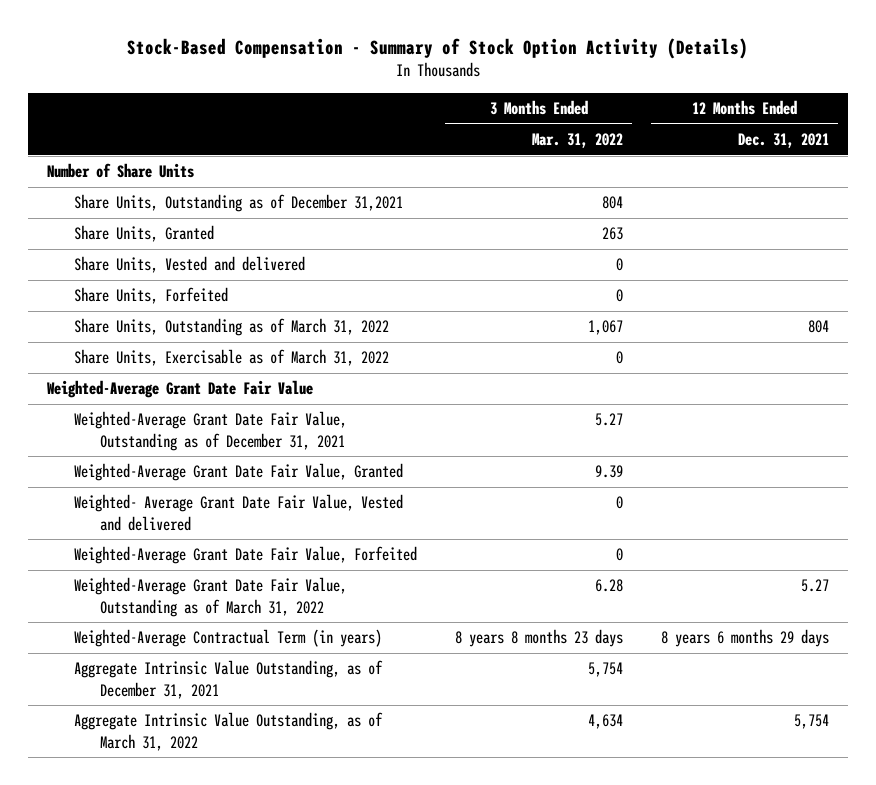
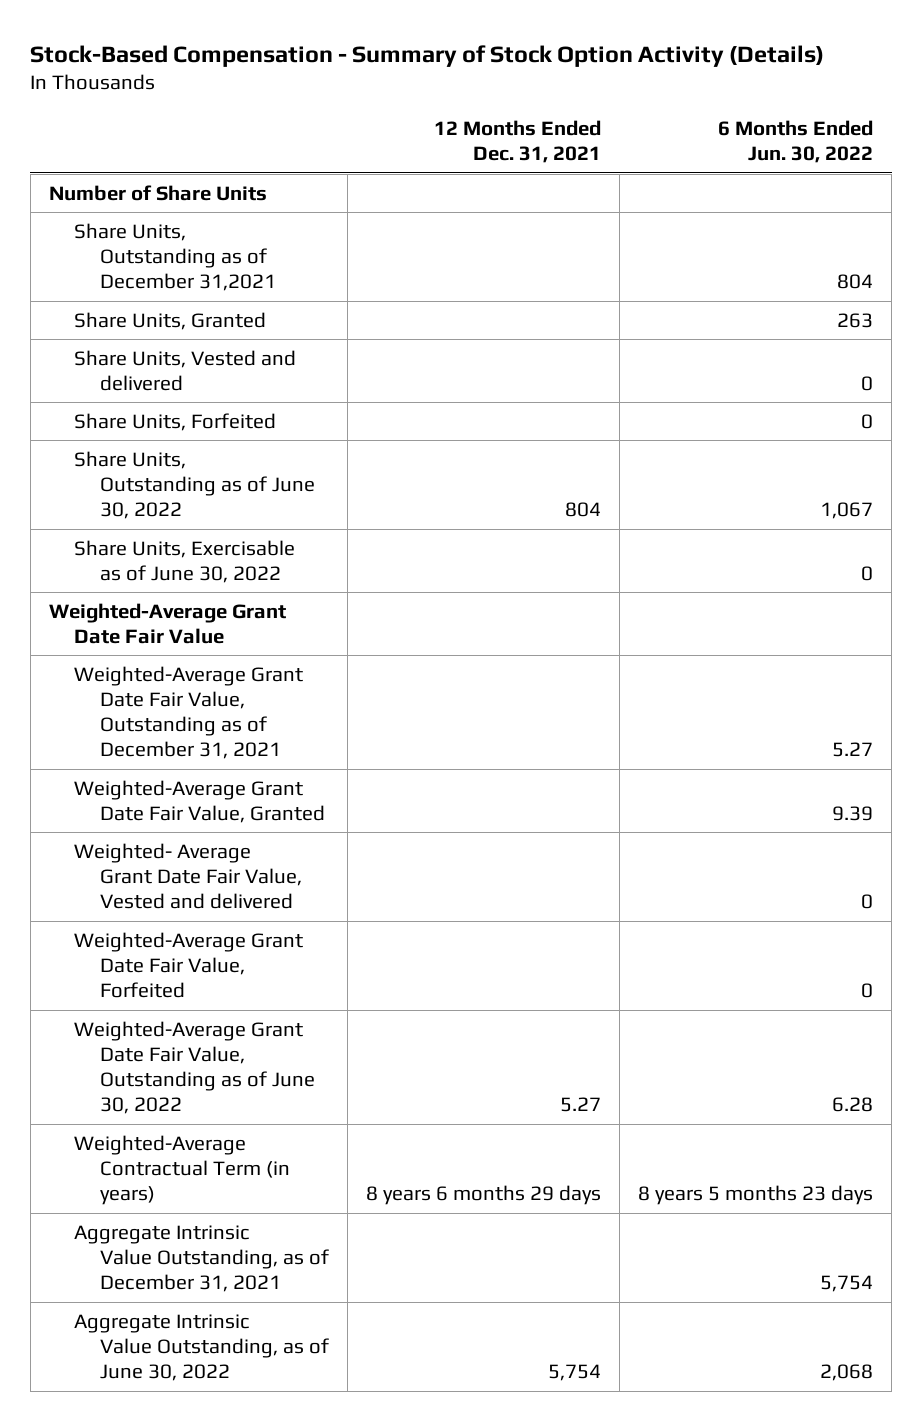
- | 3 Months Ended Mar. 31, 2022 | 12 Months Ended Dec. 31, 2021
+ | 12 Months Ended Dec. 31, 2021 | 6 Months Ended Jun. 30, 2022
- Share Units, Outstanding as of March 31, 2022 | 1,067 | 804
- Share Units, Exercisable as of March 31, 2022 | 0 |
+ Share Units, Outstanding as of June 30, 2022 | 804 | 1,067
+ Share Units, Exercisable as of June 30, 2022 | | 0
- Weighted-Average Grant Date Fair Value, Outstanding as of March 31, 2022 | 6.28 | 5.27
+ Weighted-Average Grant Date Fair Value, Outstanding as of June 30, 2022 | 5.27 | 6.28
- Aggregate Intrinsic Value Outstanding, as of March 31, 2022 | 4,634 | 5,754
+ Aggregate Intrinsic Value Outstanding, as of June 30, 2022 | 5,754 | 2,068

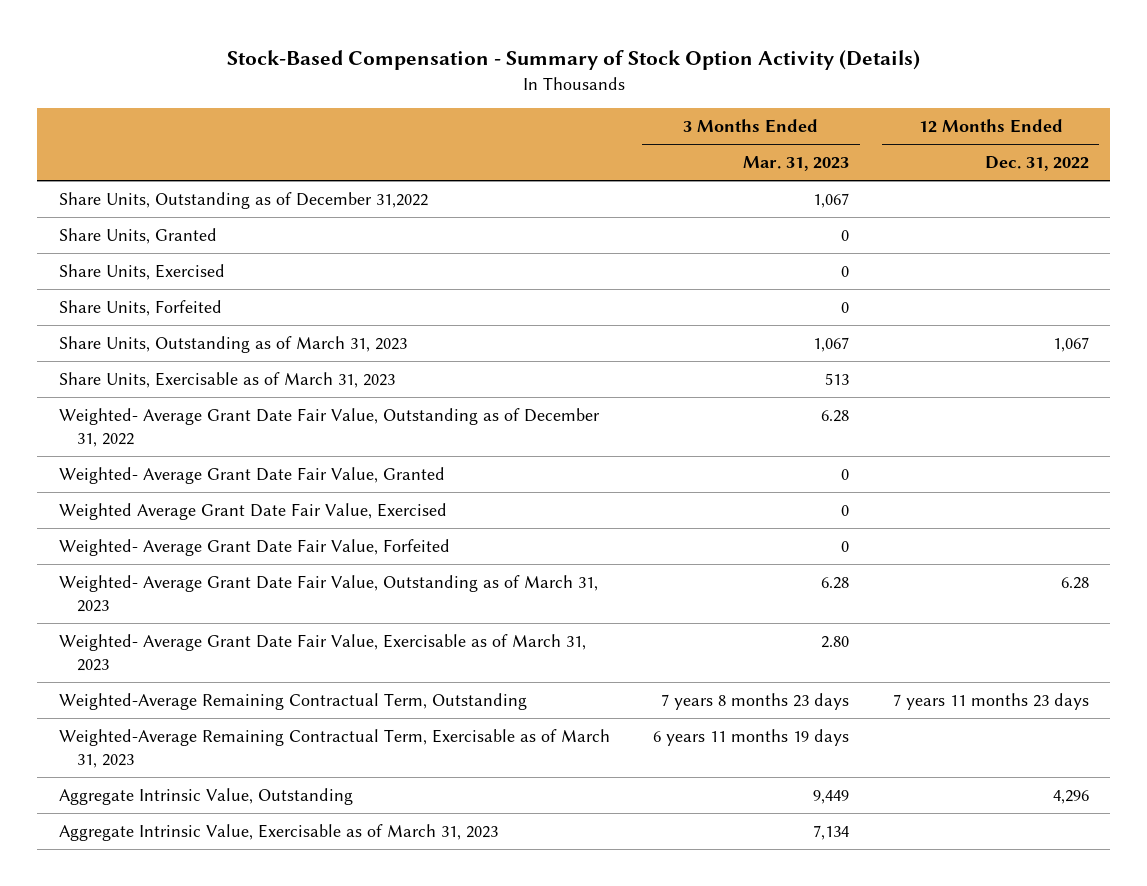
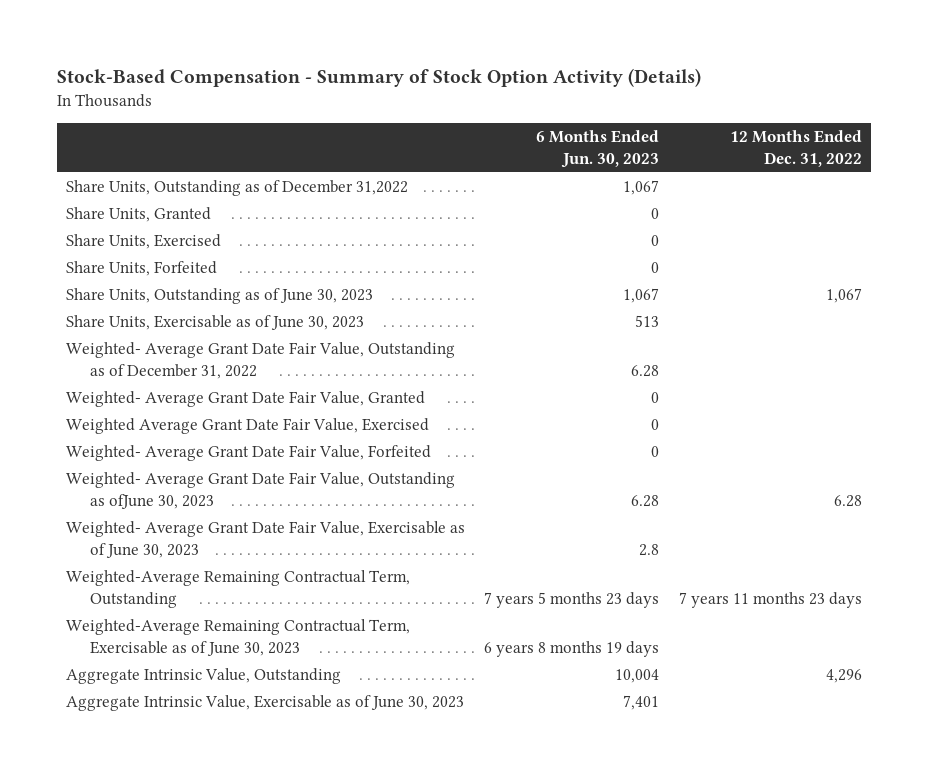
- | 3 Months Ended Mar. 31, 2023 | 12 Months Ended Dec. 31, 2022
+ | 6 Months Ended Jun. 30, 2023 | 12 Months Ended Dec. 31, 2022
- Share Units, Outstanding as of March 31, 2023 | 1,067 | 1,067
- Share Units, Exercisable as of March 31, 2023 | 513 |
+ Share Units, Outstanding as of June 30, 2023 | 1,067 | 1,067
+ Share Units, Exercisable as of June 30, 2023 | 513 |
- Weighted- Average Grant Date Fair Value, Outstanding as of March 31, 2023 | 6.28 | 6.28
- Weighted- Average Grant Date Fair Value, Exercisable as of March 31, 2023 | 2.80 |
+ Weighted- Average Grant Date Fair Value, Outstanding as ofJune 30, 2023 | 6.28 | 6.28
+ Weighted- Average Grant Date Fair Value, Exercisable as of June 30, 2023 | 2.8 |
- Weighted-Average Remaining Contractual Term, Exercisable as of March 31, 2023 | 6 years 11 months 19 days |
+ Weighted-Average Remaining Contractual Term, Exercisable as of June 30, 2023 | 6 years 8 months 19 days |
- Aggregate Intrinsic Value, Exercisable as of March 31, 2023 | 7,134 |
+ Aggregate Intrinsic Value, Exercisable as of June 30, 2023 | 7,401 |

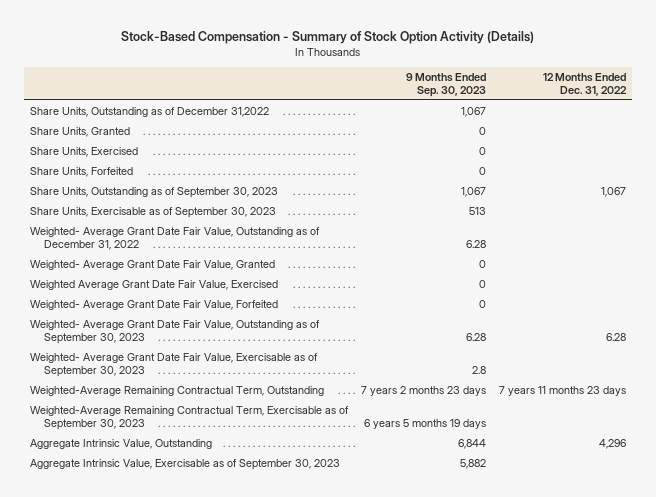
- | 6 Months Ended Jun. 30, 2023 | 12 Months Ended Dec. 31, 2022
+ | 9 Months Ended Sep. 30, 2023 | 12 Months Ended Dec. 31, 2022
- Share Units, Outstanding as of June 30, 2023 | 1,067 | 1,067
- Share Units, Exercisable as of June 30, 2023 | 513 |
+ Share Units, Outstanding as of September 30, 2023 | 1,067 | 1,067
+ Share Units, Exercisable as of September 30, 2023 | 513 |
- Weighted- Average Grant Date Fair Value, Outstanding as ofJune 30, 2023 | 6.28 | 6.28
- Weighted- Average Grant Date Fair Value, Exercisable as of June 30, 2023 | 2.8 |
+ Weighted- Average Grant Date Fair Value, Outstanding as of September 30, 2023 | 6.28 | 6.28
+ Weighted- Average Grant Date Fair Value, Exercisable as of September 30, 2023 | 2.8 |
- Weighted-Average Remaining Contractual Term, Exercisable as of June 30, 2023 | 6 years 8 months 19 days |
+ Weighted-Average Remaining Contractual Term, Exercisable as of September 30, 2023 | 6 years 5 months 19 days |
- Aggregate Intrinsic Value, Exercisable as of June 30, 2023 | 7,401 |
+ Aggregate Intrinsic Value, Exercisable as of September 30, 2023 | 5,882 |

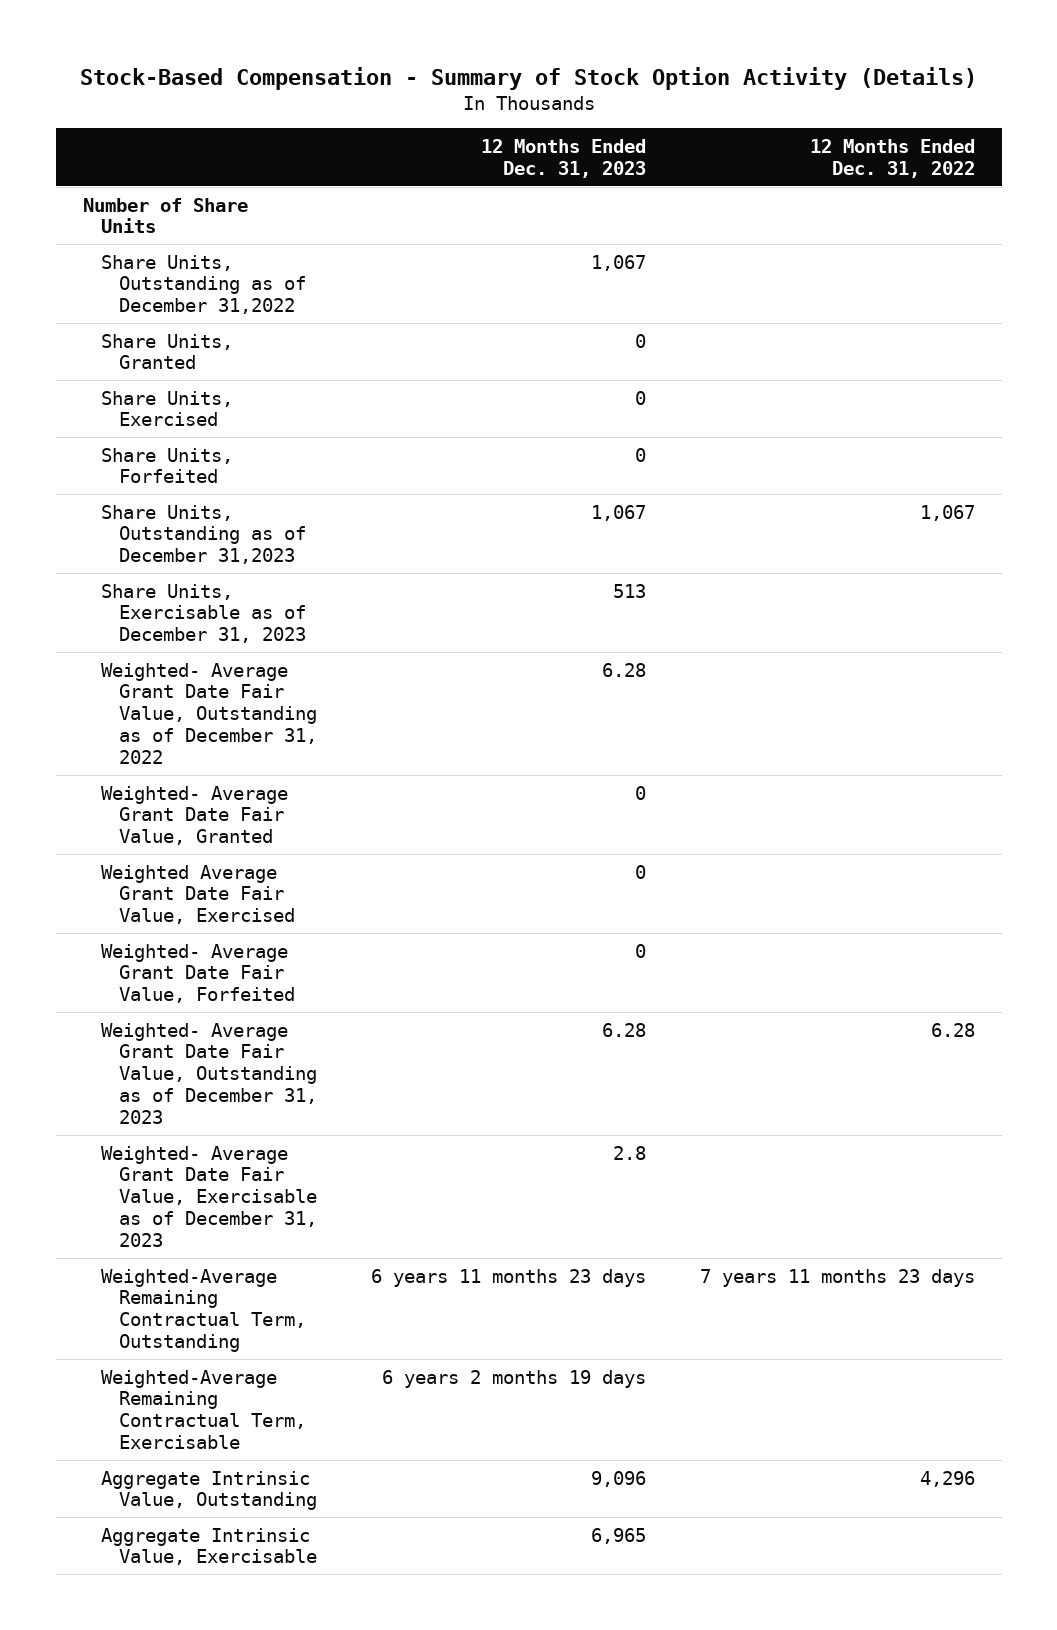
- | 9 Months Ended Sep. 30, 2023 | 12 Months Ended Dec. 31, 2022
+ | 12 Months Ended Dec. 31, 2023 | 12 Months Ended Dec. 31, 2022
+ Number of Share Units
- Share Units, Outstanding as of September 30, 2023 | 1,067 | 1,067
- Share Units, Exercisable as of September 30, 2023 | 513 |
+ Share Units, Outstanding as of December 31,2023 | 1,067 | 1,067
+ Share Units, Exercisable as of December 31, 2023 | 513 |
- Weighted- Average Grant Date Fair Value, Outstanding as of September 30, 2023 | 6.28 | 6.28
- Weighted- Average Grant Date Fair Value, Exercisable as of September 30, 2023 | 2.8 |
+ Weighted- Average Grant Date Fair Value, Outstanding as of December 31, 2023 | 6.28 | 6.28
+ Weighted- Average Grant Date Fair Value, Exercisable as of December 31, 2023 | 2.8 |
- Weighted-Average Remaining Contractual Term, Exercisable as of September 30, 2023 | 6 years 5 months 19 days |
+ Weighted-Average Remaining Contractual Term, Exercisable | 6 years 2 months 19 days |
- Aggregate Intrinsic Value, Exercisable as of September 30, 2023 | 5,882 |
+ Aggregate Intrinsic Value, Exercisable | 6,965 |

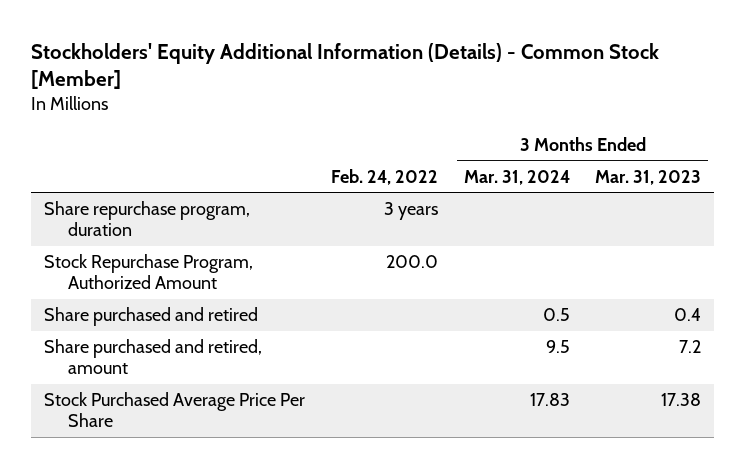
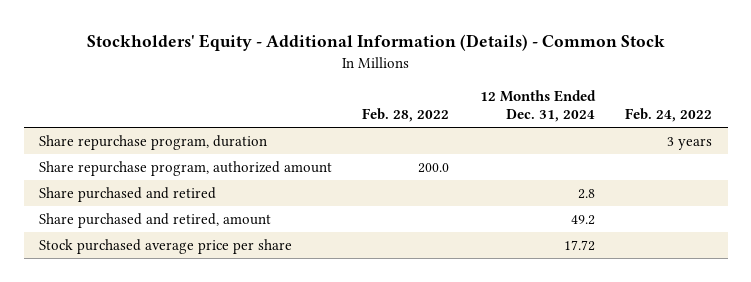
- Stockholders' Equity Additional Information (Details) - Common Stock [Member]
+ Stockholders' Equity - Additional Information (Details) - Common Stock
- | Feb. 24, 2022 | 3 Months Ended Mar. 31, 2024 | 3 Months Ended Mar. 31, 2023
+ | Feb. 28, 2022 | 12 Months Ended Dec. 31, 2024 | Feb. 24, 2022
- Stock Repurchase Program, Authorized Amount | 200.0 | |
+ Share repurchase program, authorized amount | 200.0 | |
- Stock Purchased Average Price Per Share | | 17.83 | 17.38
+ Stock purchased average price per share | | 17.72 |

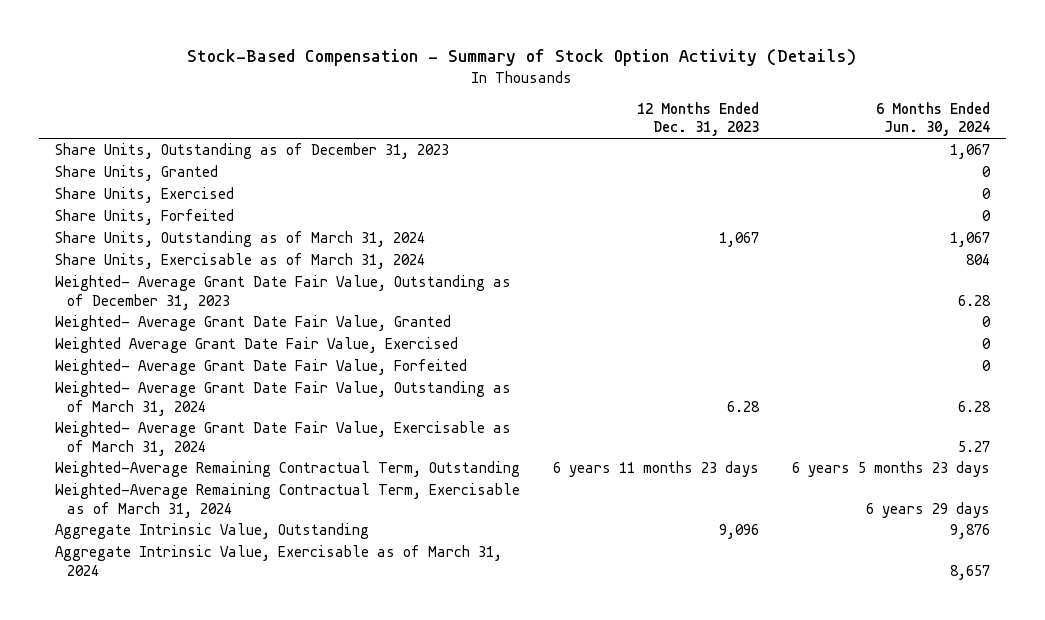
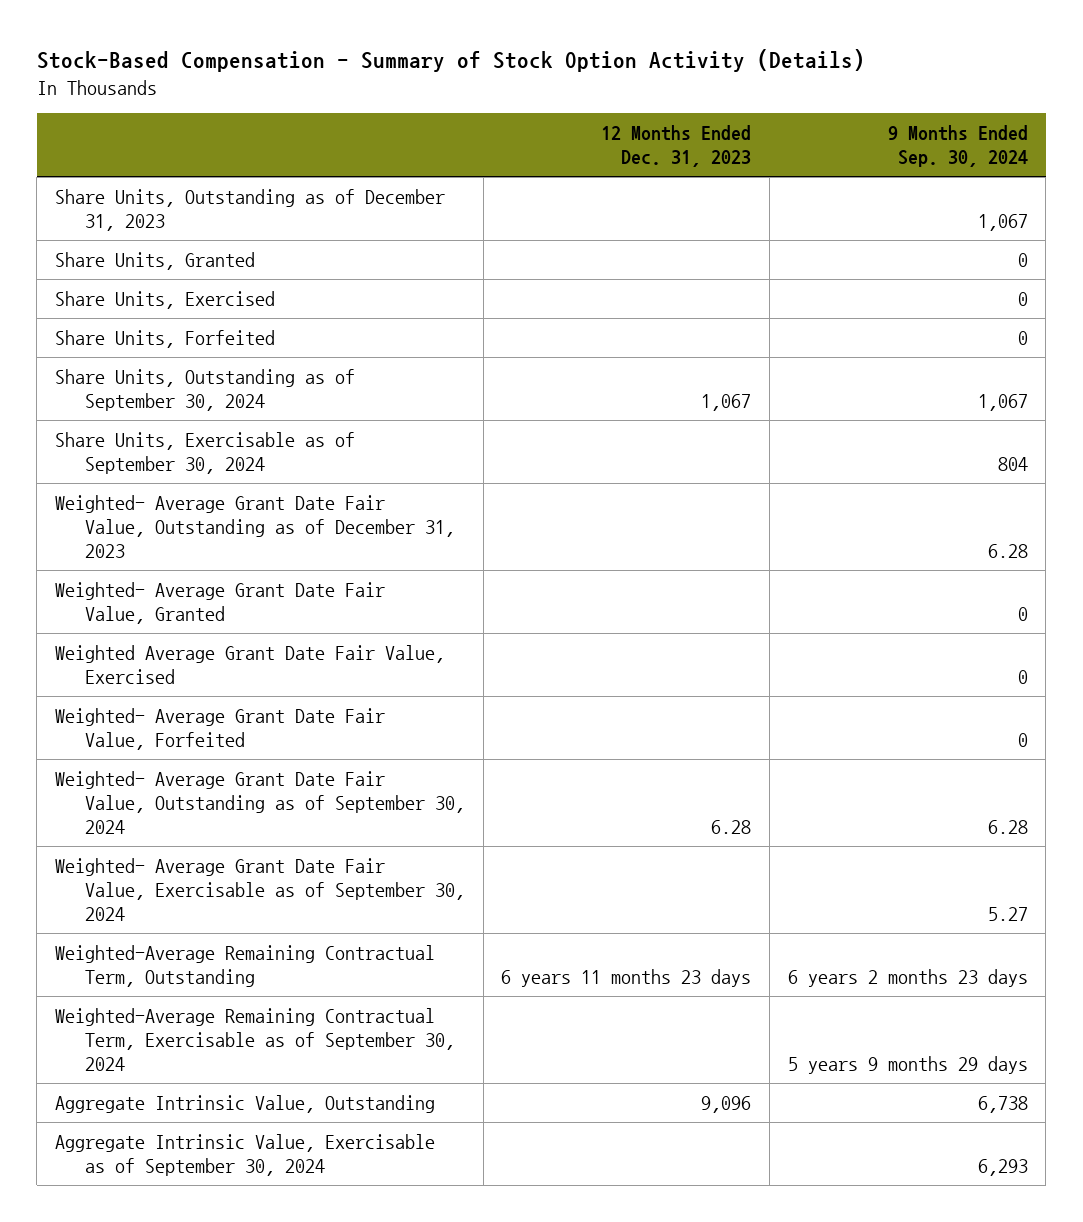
- | 12 Months Ended Dec. 31, 2023 | 6 Months Ended Jun. 30, 2024
+ | 12 Months Ended Dec. 31, 2023 | 9 Months Ended Sep. 30, 2024
- Share Units, Outstanding as of March 31, 2024 | 1,067 | 1,067
- Share Units, Exercisable as of March 31, 2024 | | 804
+ Share Units, Outstanding as of September 30, 2024 | 1,067 | 1,067
+ Share Units, Exercisable as of September 30, 2024 | | 804
- Weighted- Average Grant Date Fair Value, Outstanding as of March 31, 2024 | 6.28 | 6.28
- Weighted- Average Grant Date Fair Value, Exercisable as of March 31, 2024 | | 5.27
+ Weighted- Average Grant Date Fair Value, Outstanding as of September 30, 2024 | 6.28 | 6.28
+ Weighted- Average Grant Date Fair Value, Exercisable as of September 30, 2024 | | 5.27
- Weighted-Average Remaining Contractual Term, Exercisable as of March 31, 2024 | | 6 years 29 days
+ Weighted-Average Remaining Contractual Term, Exercisable as of September 30, 2024 | | 5 years 9 months 29 days
- Aggregate Intrinsic Value, Exercisable as of March 31, 2024 | | 8,657
+ Aggregate Intrinsic Value, Exercisable as of September 30, 2024 | | 6,293

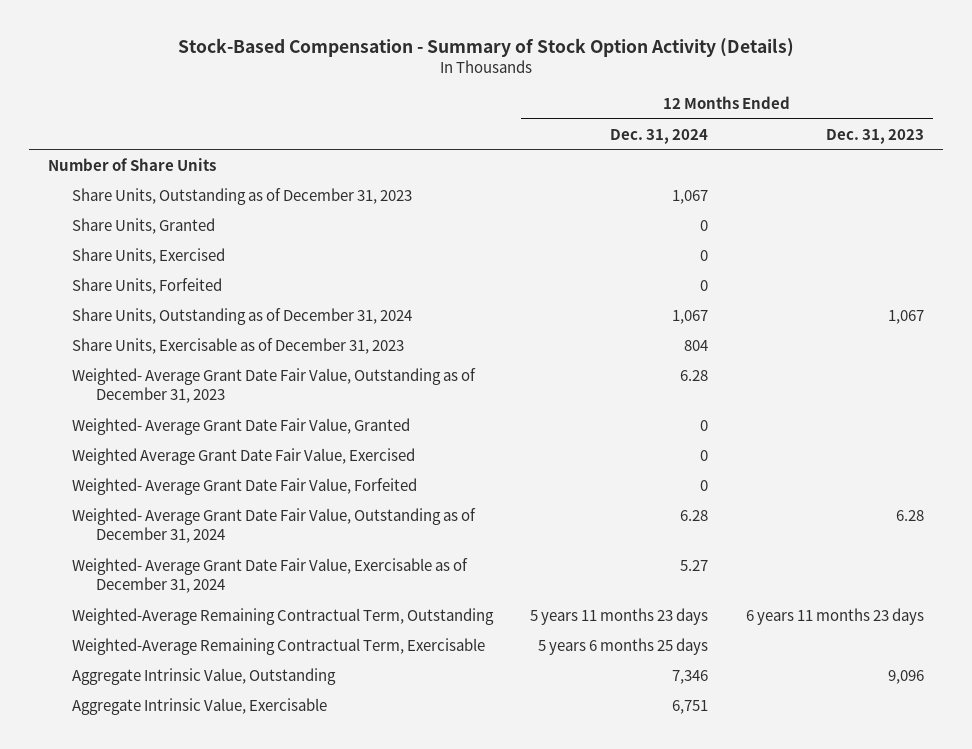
- | 12 Months Ended Dec. 31, 2023 | 9 Months Ended Sep. 30, 2024
+ | 12 Months Ended Dec. 31, 2024 | 12 Months Ended Dec. 31, 2023
+ Number of Share Units
- Share Units, Outstanding as of September 30, 2024 | 1,067 | 1,067
- Share Units, Exercisable as of September 30, 2024 | | 804
+ Share Units, Outstanding as of December 31, 2024 | 1,067 | 1,067
+ Share Units, Exercisable as of December 31, 2023 | 804 |
- Weighted- Average Grant Date Fair Value, Outstanding as of September 30, 2024 | 6.28 | 6.28
- Weighted- Average Grant Date Fair Value, Exercisable as of September 30, 2024 | | 5.27
+ Weighted- Average Grant Date Fair Value, Outstanding as of December 31, 2024 | 6.28 | 6.28
+ Weighted- Average Grant Date Fair Value, Exercisable as of December 31, 2024 | 5.27 |
- Weighted-Average Remaining Contractual Term, Exercisable as of September 30, 2024 | | 5 years 9 months 29 days
+ Weighted-Average Remaining Contractual Term, Exercisable | 5 years 6 months 25 days |
- Aggregate Intrinsic Value, Exercisable as of September 30, 2024 | | 6,293
+ Aggregate Intrinsic Value, Exercisable | 6,751 |

